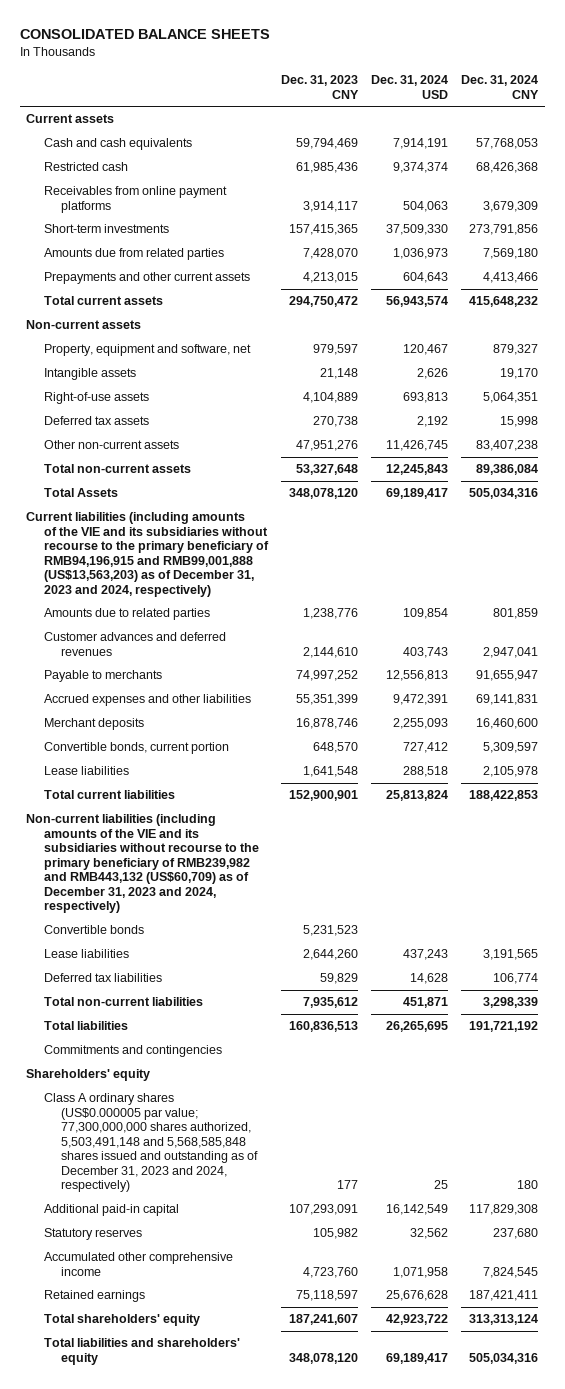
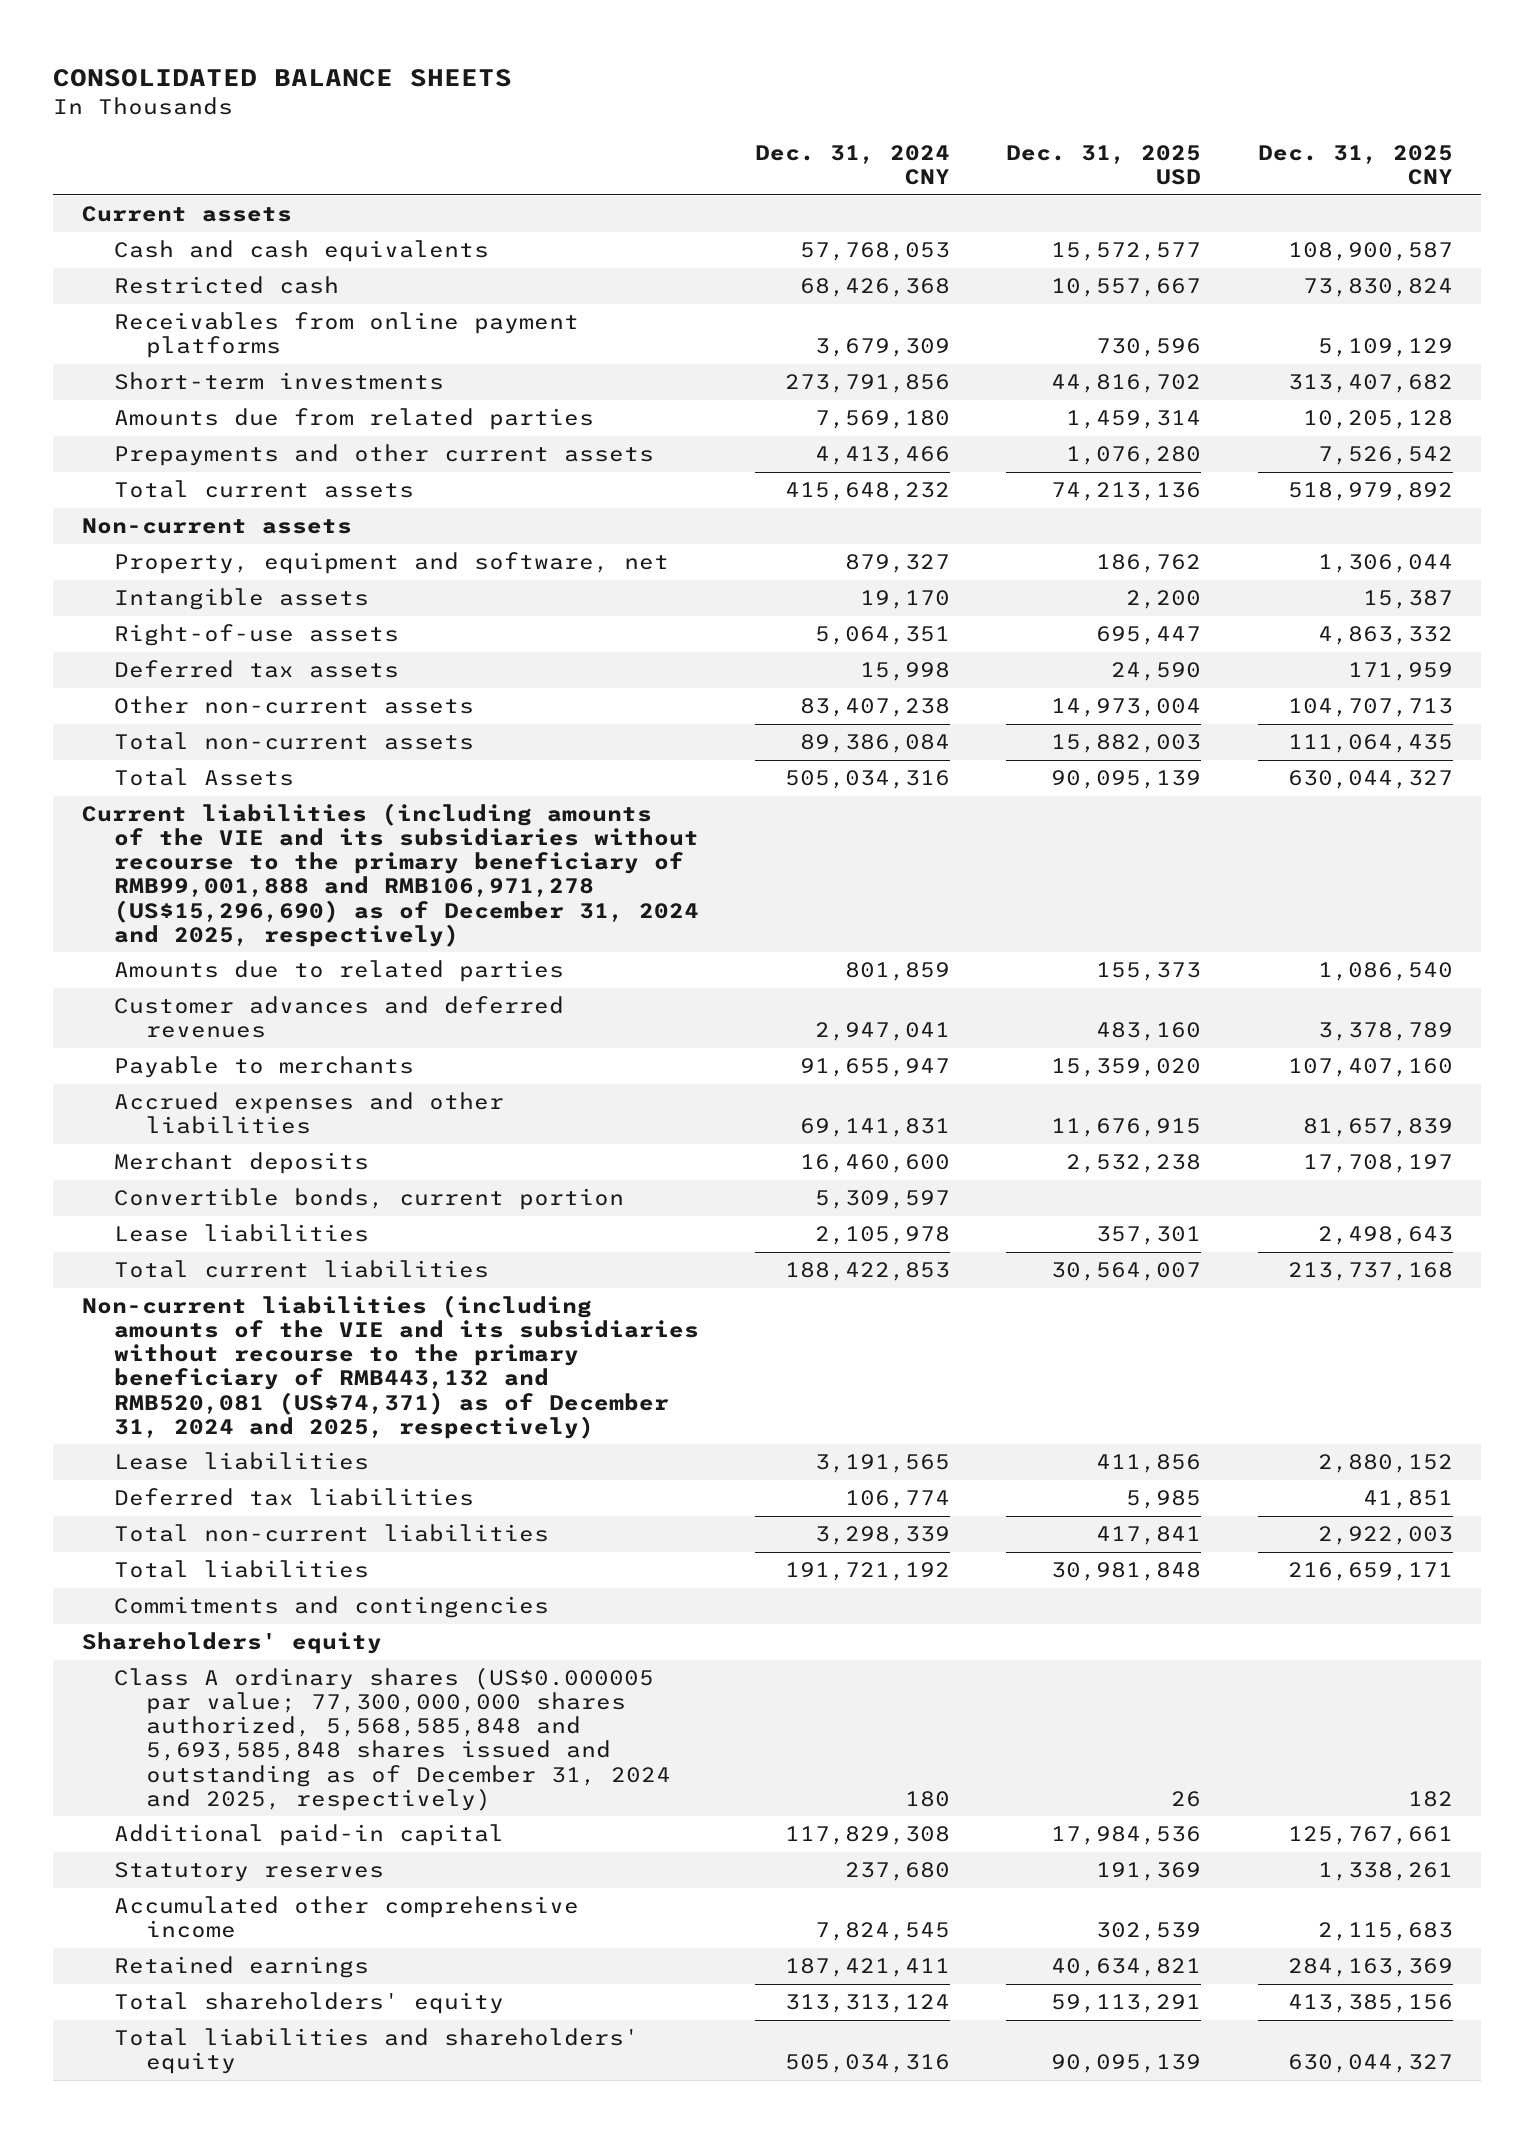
- | Dec. 31, 2023 CNY | Dec. 31, 2024 USD | Dec. 31, 2024 CNY
+ | Dec. 31, 2024 CNY | Dec. 31, 2025 USD | Dec. 31, 2025 CNY
- Current liabilities (including amounts of the VIE and its subsidiaries without recourse to the primary beneficiary of RMB94,196,915 and RMB99,001,888 (US$13,563,203) as of December 31, 2023 and 2024, respectively)
+ Current liabilities (including amounts of the VIE and its subsidiaries without recourse to the primary beneficiary of RMB99,001,888 and RMB106,971,278 (US$15,296,690) as of December 31, 2024 and 2025, respectively)
- Non-current liabilities (including amounts of the VIE and its subsidiaries without recourse to the primary beneficiary of RMB239,982 and RMB443,132 (US$60,709) as of December 31, 2023 and 2024, respectively)
- Convertible bonds | 5,231,523 | |
+ Non-current liabilities (including amounts of the VIE and its subsidiaries without recourse to the primary beneficiary of RMB443,132 and RMB520,081 (US$74,371) as of December 31, 2024 and 2025, respectively)
- Class A ordinary shares (US$0.000005 par value; 77,300,000,000 shares authorized, 5,503,491,148 and 5,568,585,848 shares issued and outstanding as of December 31, 2023 and 2024, respectively) | 177 | 25 | 180
+ Class A ordinary shares (US$0.000005 par value; 77,300,000,000 shares authorized, 5,568,585,848 and 5,693,585,848 shares issued and outstanding as of December 31, 2024 and 2025, respectively) | 180 | 26 | 182

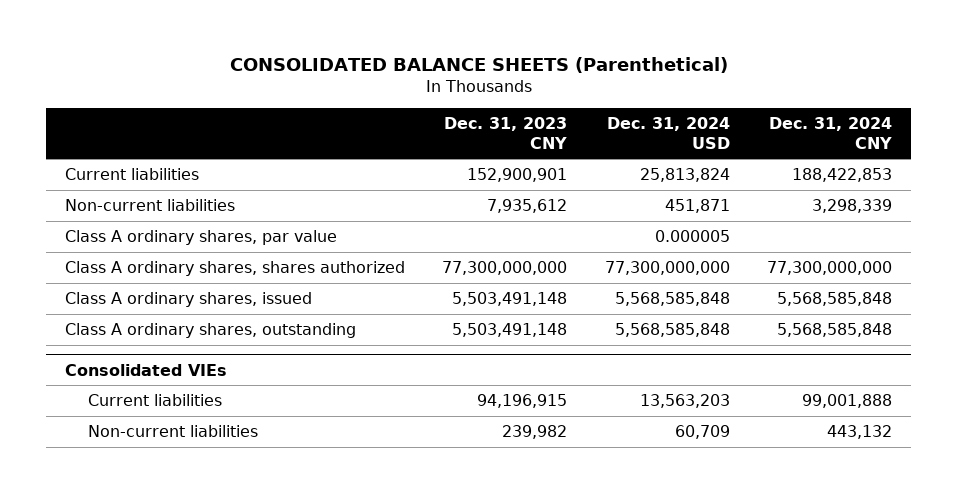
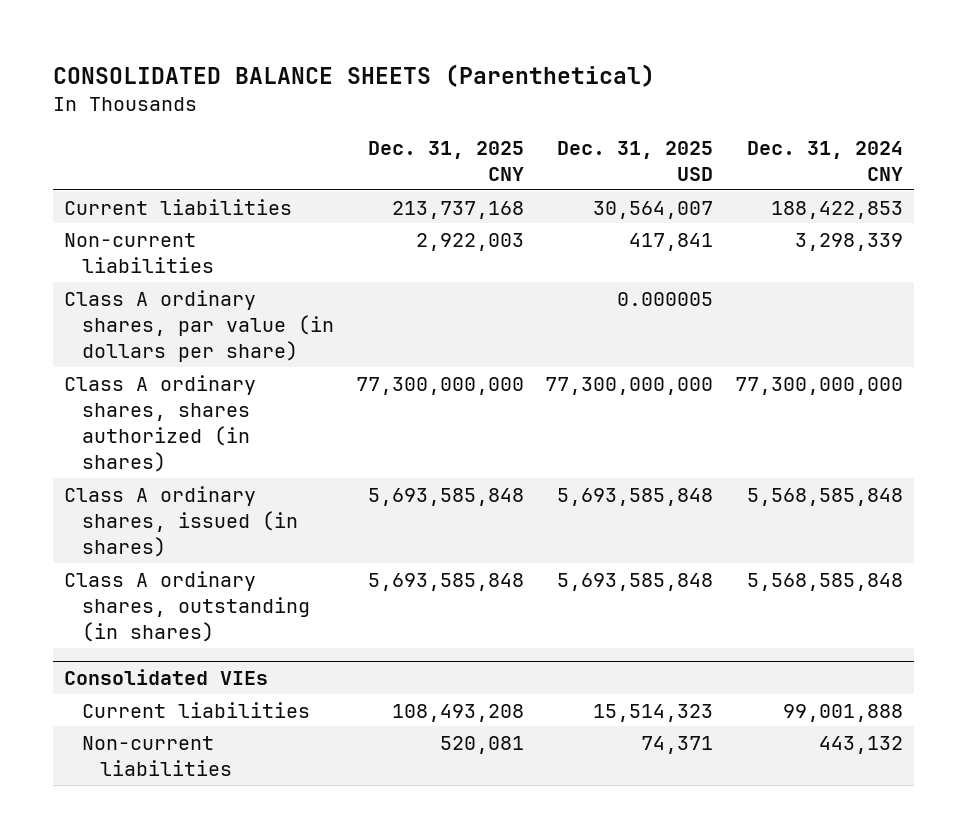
- | Dec. 31, 2023 CNY | Dec. 31, 2024 USD | Dec. 31, 2024 CNY
+ | Dec. 31, 2025 CNY | Dec. 31, 2025 USD | Dec. 31, 2024 CNY
- Class A ordinary shares, par value | | 0.000005 |
- Class A ordinary shares, shares authorized | 77,300,000,000 | 77,300,000,000 | 77,300,000,000
- Class A ordinary shares, issued | 5,503,491,148 | 5,568,585,848 | 5,568,585,848
- Class A ordinary shares, outstanding | 5,503,491,148 | 5,568,585,848 | 5,568,585,848
+ Class A ordinary shares, par value (in dollars per share) | | 0.000005 |
+ Class A ordinary shares, shares authorized (in shares) | 77,300,000,000 | 77,300,000,000 | 77,300,000,000
+ Class A ordinary shares, issued (in shares) | 5,693,585,848 | 5,693,585,848 | 5,568,585,848
+ Class A ordinary shares, outstanding (in shares) | 5,693,585,848 | 5,693,585,848 | 5,568,585,848

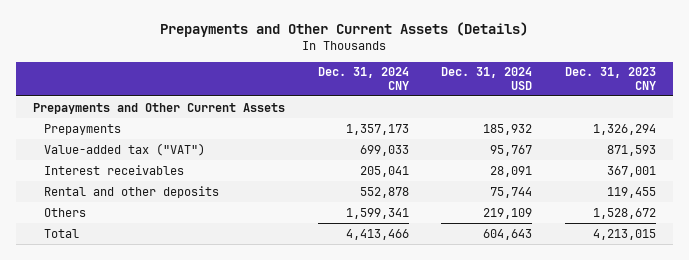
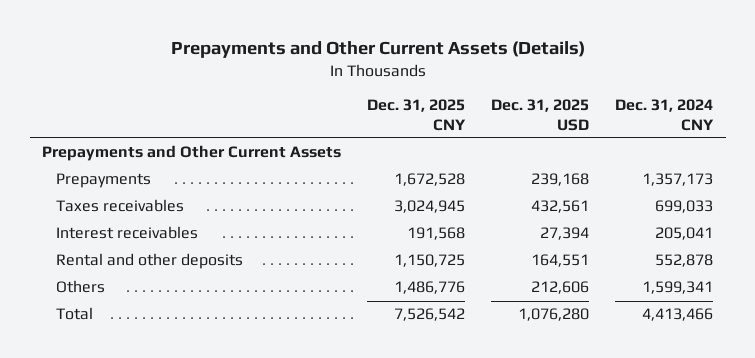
- | Dec. 31, 2024 CNY | Dec. 31, 2024 USD | Dec. 31, 2023 CNY
+ | Dec. 31, 2025 CNY | Dec. 31, 2025 USD | Dec. 31, 2024 CNY
- Value-added tax ("VAT") | 699,033 | 95,767 | 871,593
+ Taxes receivables | 3,024,945 | 432,561 | 699,033

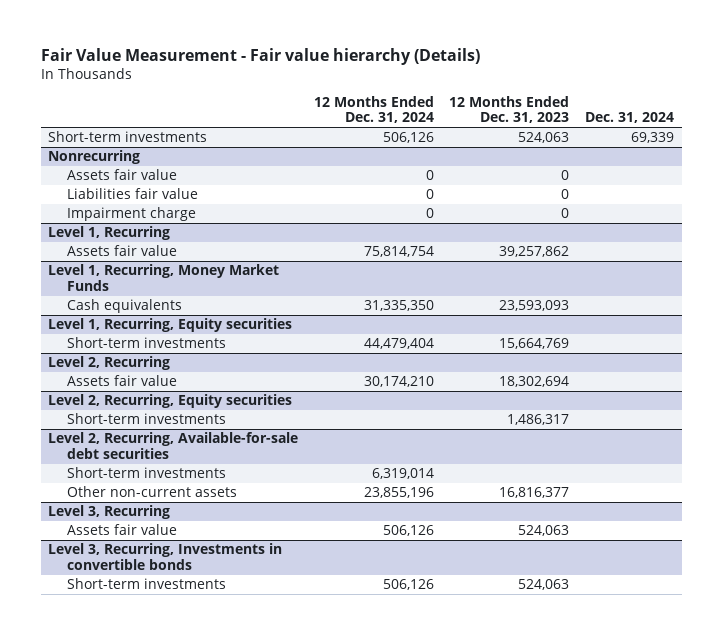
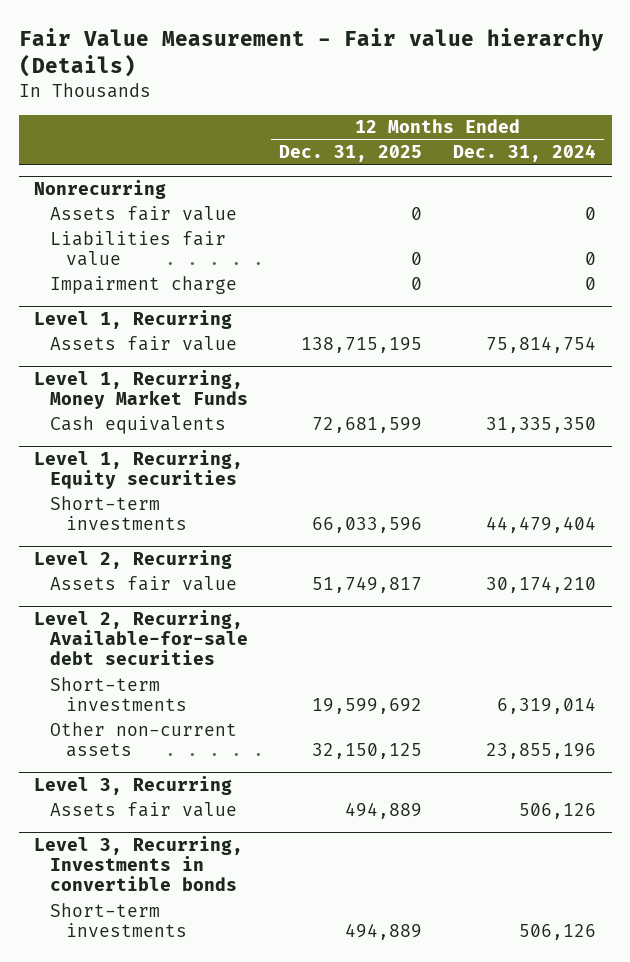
- | 12 Months Ended Dec. 31, 2024 | 12 Months Ended Dec. 31, 2023 | Dec. 31, 2024
+ | 12 Months Ended Dec. 31, 2025 | 12 Months Ended Dec. 31, 2024
- Short-term investments | 506,126 | 524,063 | 69,339
- Level 2, Recurring, Equity securities
- Short-term investments | | 1,486,317 |

